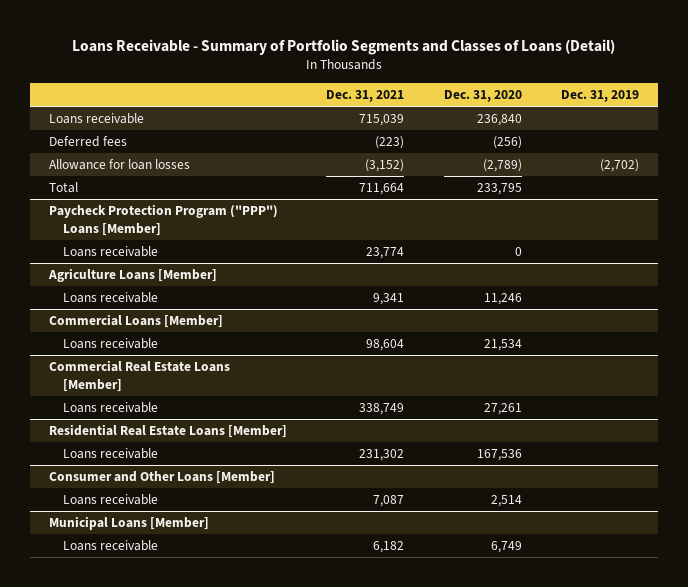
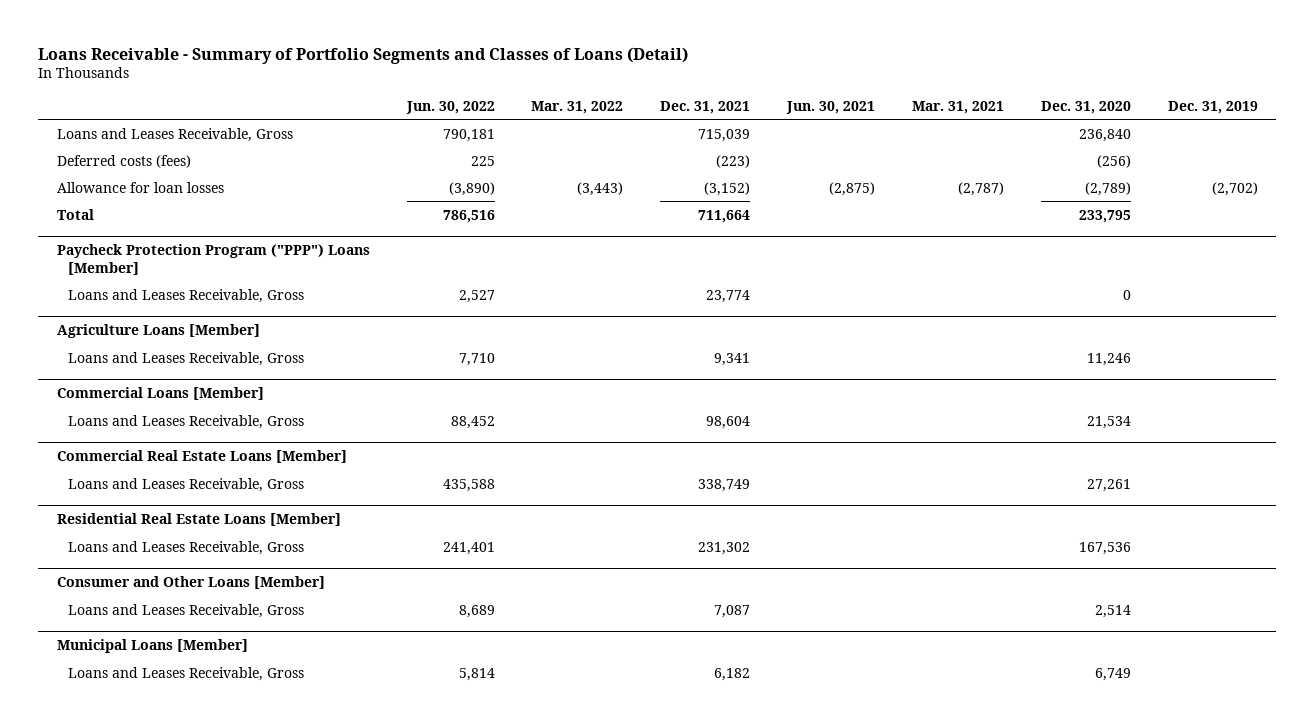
- | Dec. 31, 2021 | Dec. 31, 2020 | Dec. 31, 2019
+ | Jun. 30, 2022 | Mar. 31, 2022 | Dec. 31, 2021 | Jun. 30, 2021 | Mar. 31, 2021 | Dec. 31, 2020 | Dec. 31, 2019
- Loans receivable | 715,039 | 236,840 |
- Deferred fees | (223) | (256) |
+ Loans and Leases Receivable, Gross | 790,181 | | 715,039 | | | 236,840 |
+ Deferred costs (fees) | 225 | | (223) | | | (256) |
@ Paycheck Protection Program ("PPP") Loans [Member]
- Loans receivable | 23,774 | 0 |
+ Loans and Leases Receivable, Gross | 2,527 | | 23,774 | | | 0 |
@ Agriculture Loans [Member]
- Loans receivable | 9,341 | 11,246 |
+ Loans and Leases Receivable, Gross | 7,710 | | 9,341 | | | 11,246 |
@ Commercial Loans [Member]
- Loans receivable | 98,604 | 21,534 |
+ Loans and Leases Receivable, Gross | 88,452 | | 98,604 | | | 21,534 |
@ Commercial Real Estate Loans [Member]
- Loans receivable | 338,749 | 27,261 |
+ Loans and Leases Receivable, Gross | 435,588 | | 338,749 | | | 27,261 |
@ Residential Real Estate Loans [Member]
- Loans receivable | 231,302 | 167,536 |
+ Loans and Leases Receivable, Gross | 241,401 | | 231,302 | | | 167,536 |
@ Consumer and Other Loans [Member]
- Loans receivable | 7,087 | 2,514 |
+ Loans and Leases Receivable, Gross | 8,689 | | 7,087 | | | 2,514 |
@ Municipal Loans [Member]
- Loans receivable | 6,182 | 6,749 |
+ Loans and Leases Receivable, Gross | 5,814 | | 6,182 | | | 6,749 |

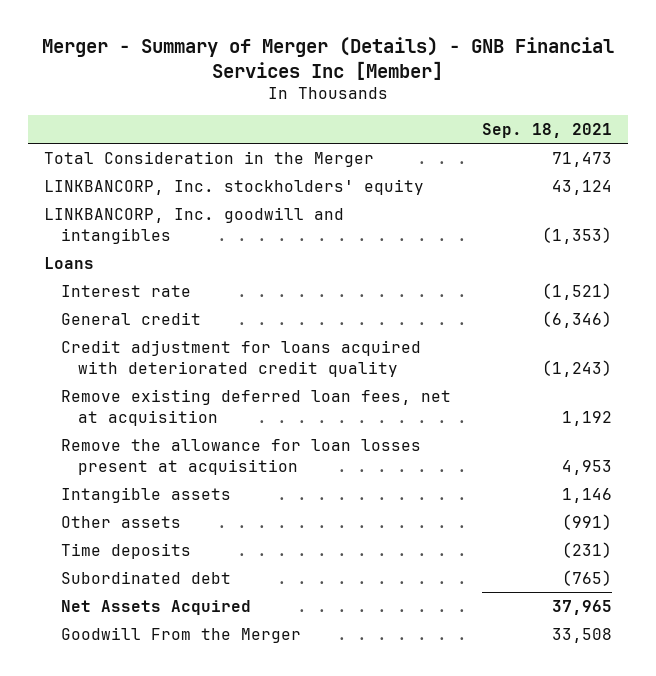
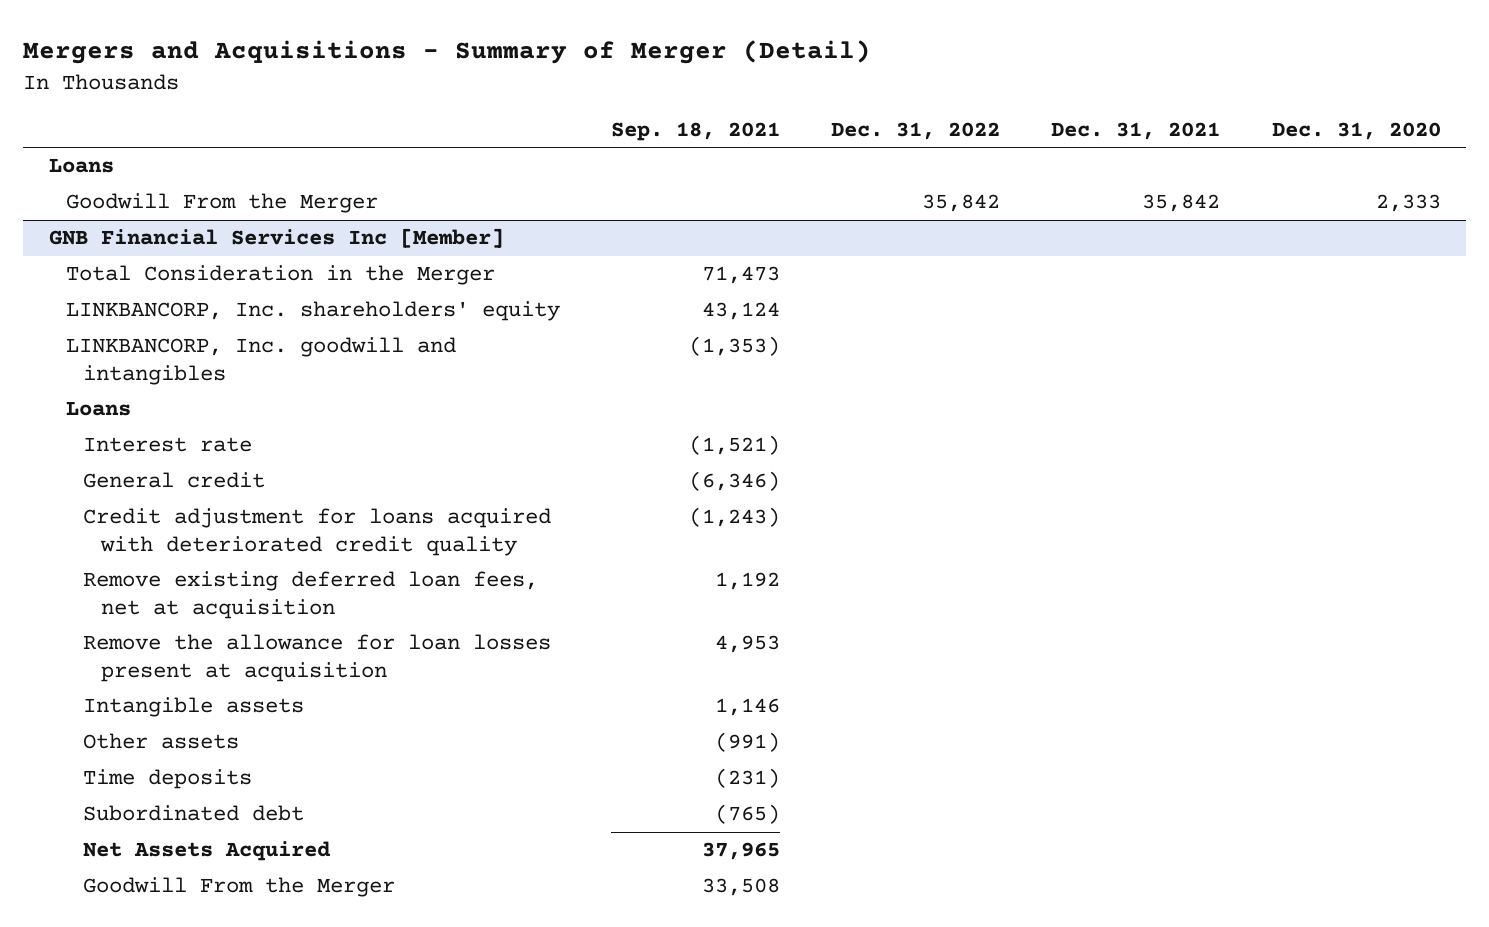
- Merger - Summary of Merger (Details) - GNB Financial Services Inc [Member]
+ Mergers and Acquisitions - Summary of Merger (Detail)
- | Sep. 18, 2021
+ | Sep. 18, 2021 | Dec. 31, 2022 | Dec. 31, 2021 | Dec. 31, 2020
+ Loans
+ Goodwill From the Merger | | 35,842 | 35,842 | 2,333
+ GNB Financial Services Inc [Member]
- LINKBANCORP, Inc. stockholders' equity | 43,124
+ LINKBANCORP, Inc. shareholders' equity | 43,124 | | |

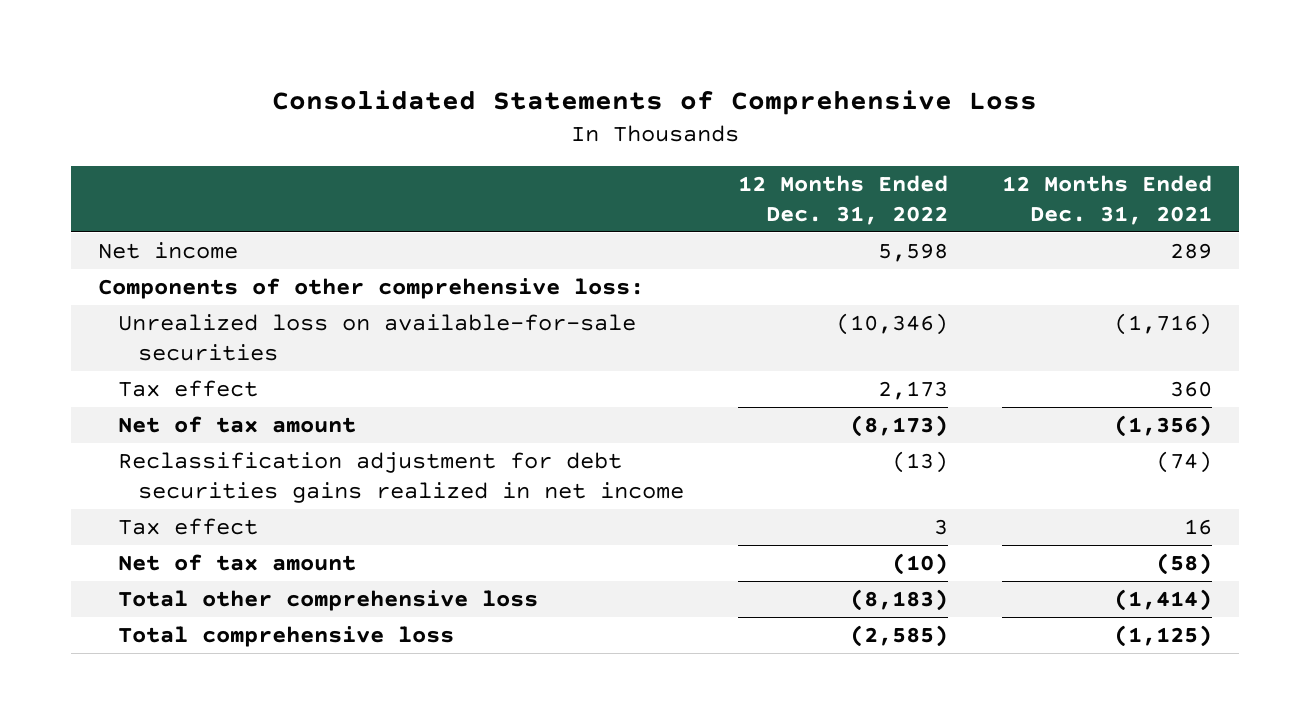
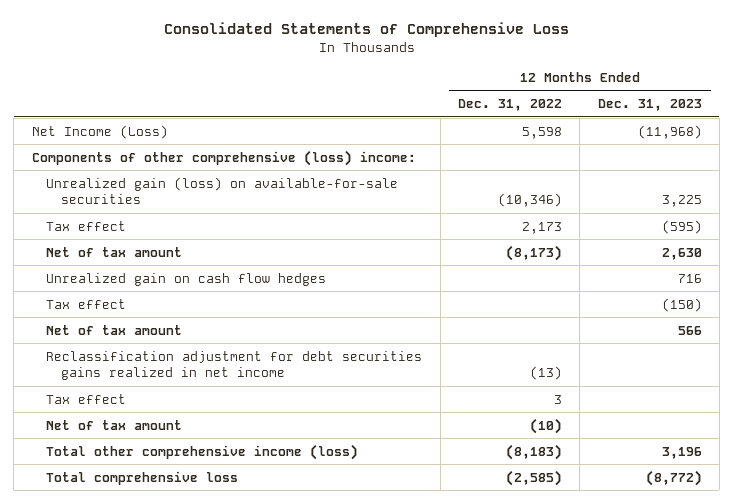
- | 12 Months Ended Dec. 31, 2022 | 12 Months Ended Dec. 31, 2021
+ | 12 Months Ended Dec. 31, 2022 | 12 Months Ended Dec. 31, 2023
- Net income | 5,598 | 289
- Components of other comprehensive loss:
- Unrealized loss on available-for-sale securities | (10,346) | (1,716)
+ Net Income (Loss) | 5,598 | (11,968)
+ Components of other comprehensive (loss) income:
+ Unrealized gain (loss) on available-for-sale securities | (10,346) | 3,225
+ Unrealized gain on cash flow hedges | | 716
+ Tax effect | | (150)
+ Net of tax amount | | 566
- Total other comprehensive loss | (8,183) | (1,414)
+ Total other comprehensive income (loss) | (8,183) | 3,196

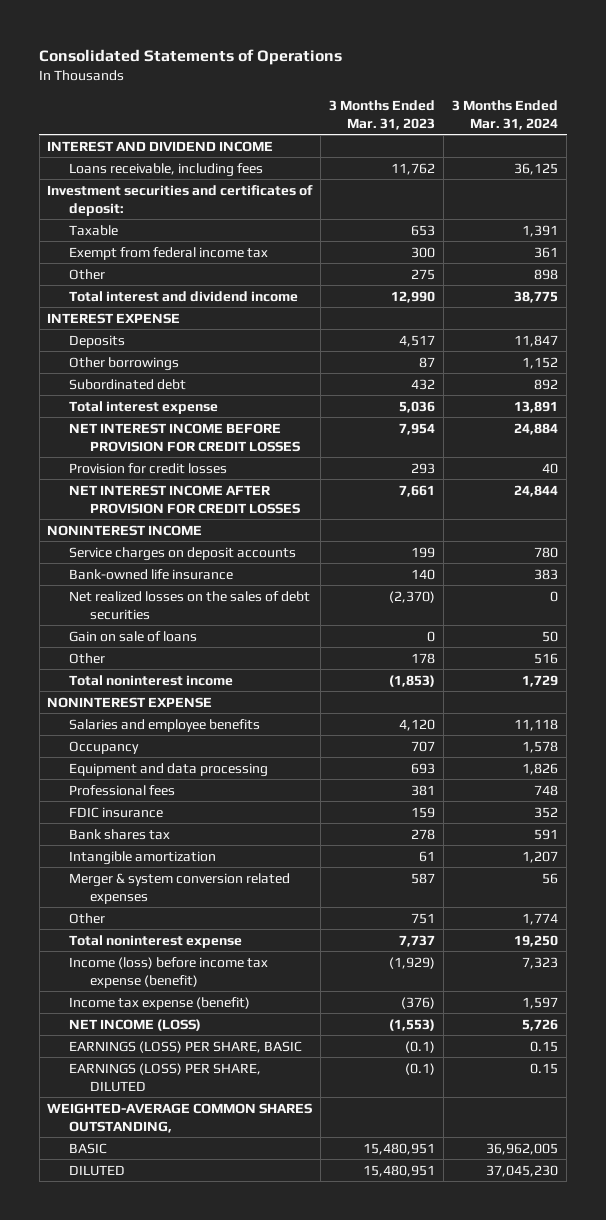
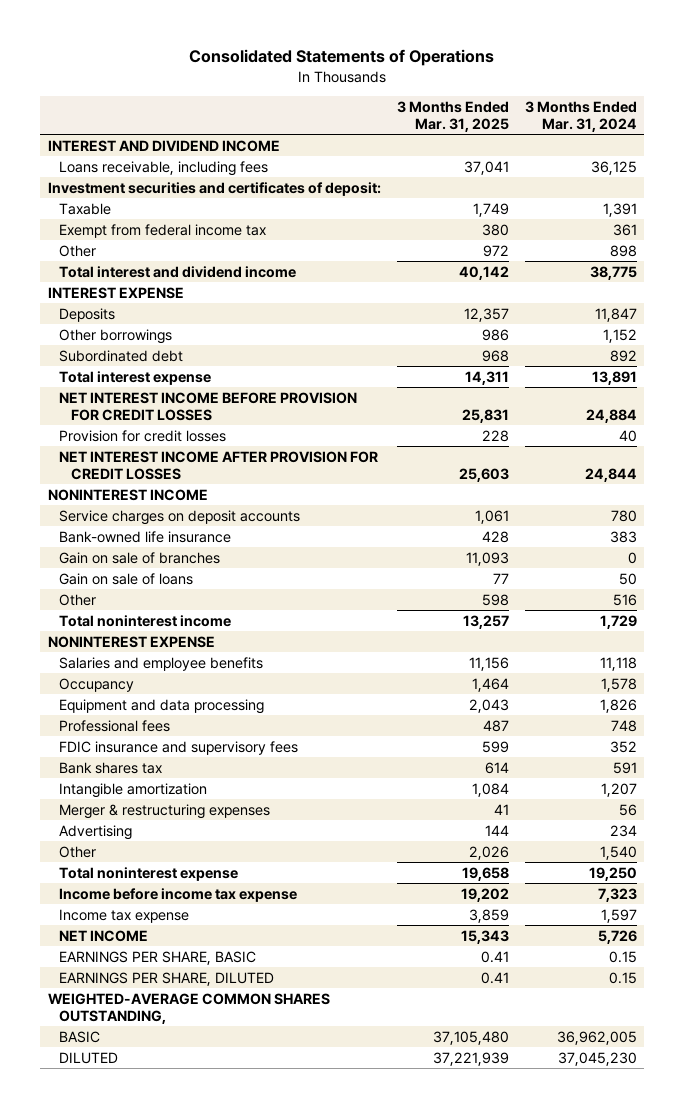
- | 3 Months Ended Mar. 31, 2023 | 3 Months Ended Mar. 31, 2024
+ | 3 Months Ended Mar. 31, 2025 | 3 Months Ended Mar. 31, 2024
- Net realized losses on the sales of debt securities | (2,370) | 0
+ Gain on sale of branches | 11,093 | 0
- FDIC insurance | 159 | 352
+ FDIC insurance and supervisory fees | 599 | 352
- Merger & system conversion related expenses | 587 | 56
- Other | 751 | 1,774
+ Merger & restructuring expenses | 41 | 56
+ Advertising | 144 | 234
+ Other | 2,026 | 1,540
- Income (loss) before income tax expense (benefit) | (1,929) | 7,323
- Income tax expense (benefit) | (376) | 1,597
- NET INCOME (LOSS) | (1,553) | 5,726
- EARNINGS (LOSS) PER SHARE, BASIC | (0.1) | 0.15
- EARNINGS (LOSS) PER SHARE, DILUTED | (0.1) | 0.15
+ Income before income tax expense | 19,202 | 7,323
+ Income tax expense | 3,859 | 1,597
+ NET INCOME | 15,343 | 5,726
+ EARNINGS PER SHARE, BASIC | 0.41 | 0.15
+ EARNINGS PER SHARE, DILUTED | 0.41 | 0.15

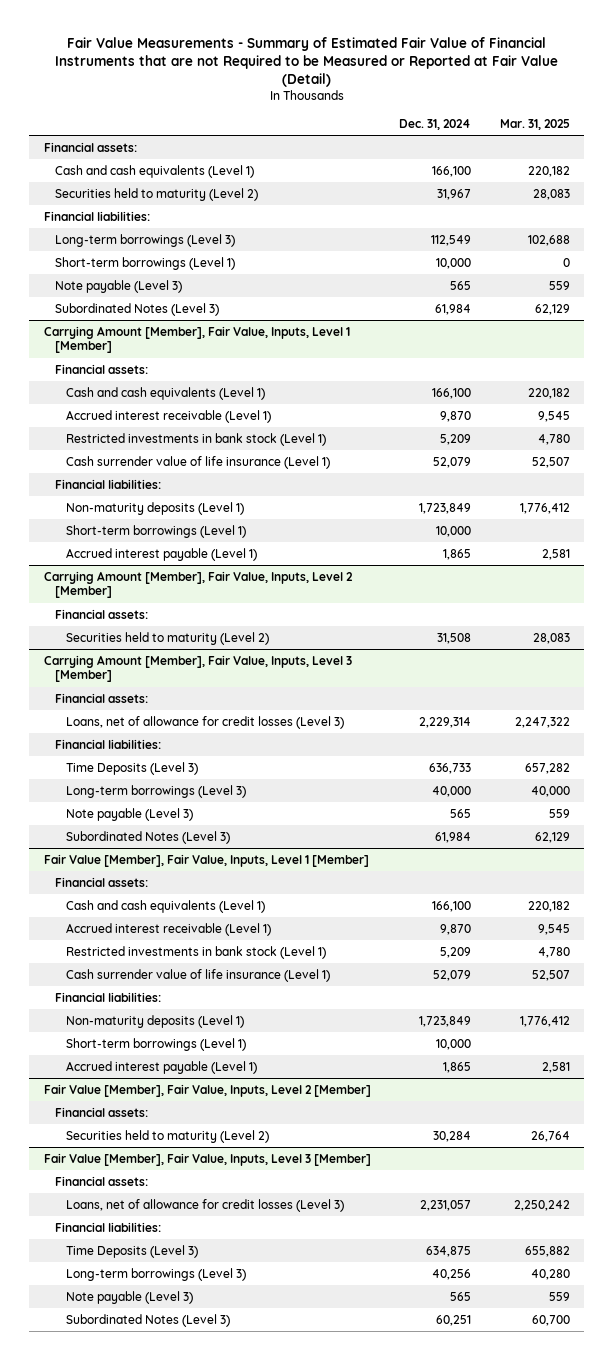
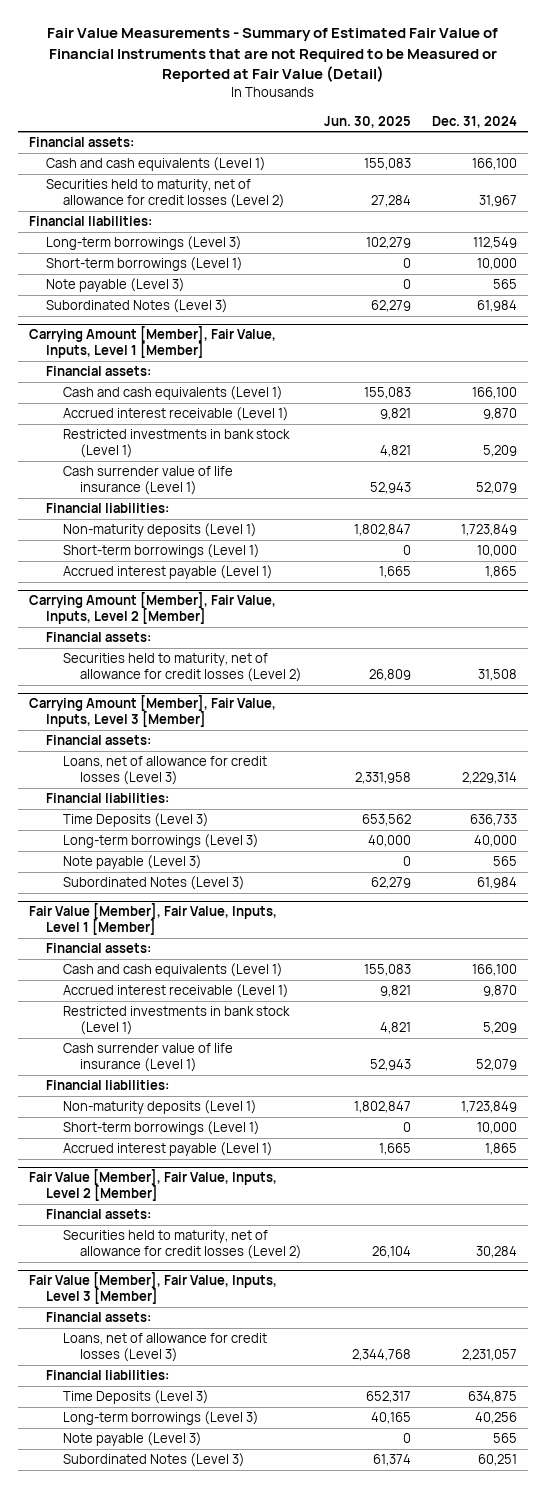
- | Dec. 31, 2024 | Mar. 31, 2025
+ | Jun. 30, 2025 | Dec. 31, 2024
- Securities held to maturity (Level 2) | 31,967 | 28,083
+ Securities held to maturity, net of allowance for credit losses (Level 2) | 27,284 | 31,967
@ Carrying Amount [Member], Fair Value, Inputs, Level 2 [Member]
- Securities held to maturity (Level 2) | 31,508 | 28,083
+ Securities held to maturity, net of allowance for credit losses (Level 2) | 26,809 | 31,508
@ Fair Value [Member], Fair Value, Inputs, Level 2 [Member]
- Securities held to maturity (Level 2) | 30,284 | 26,764
+ Securities held to maturity, net of allowance for credit losses (Level 2) | 26,104 | 30,284

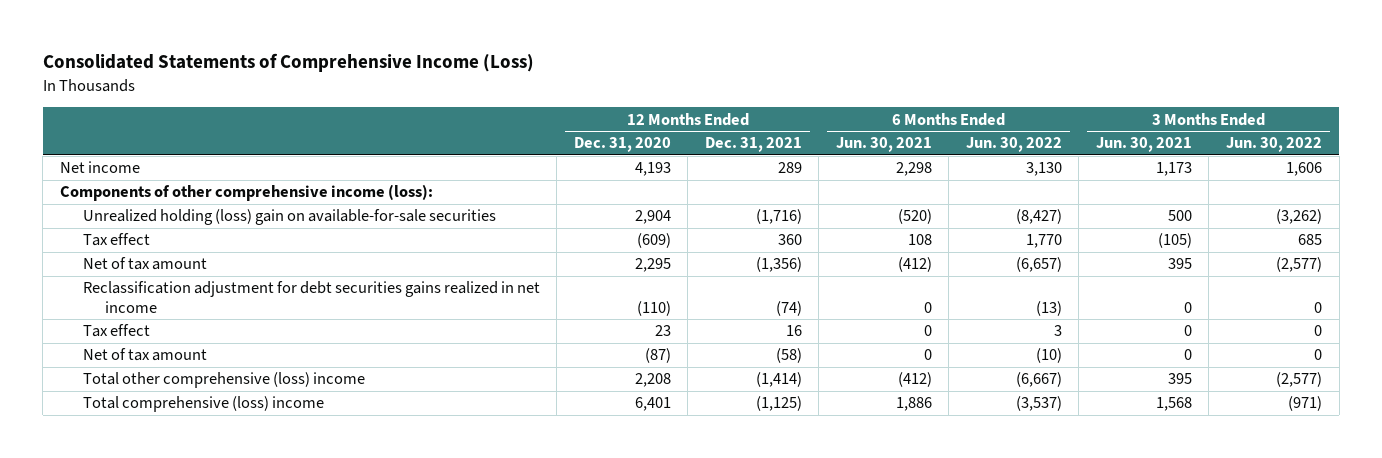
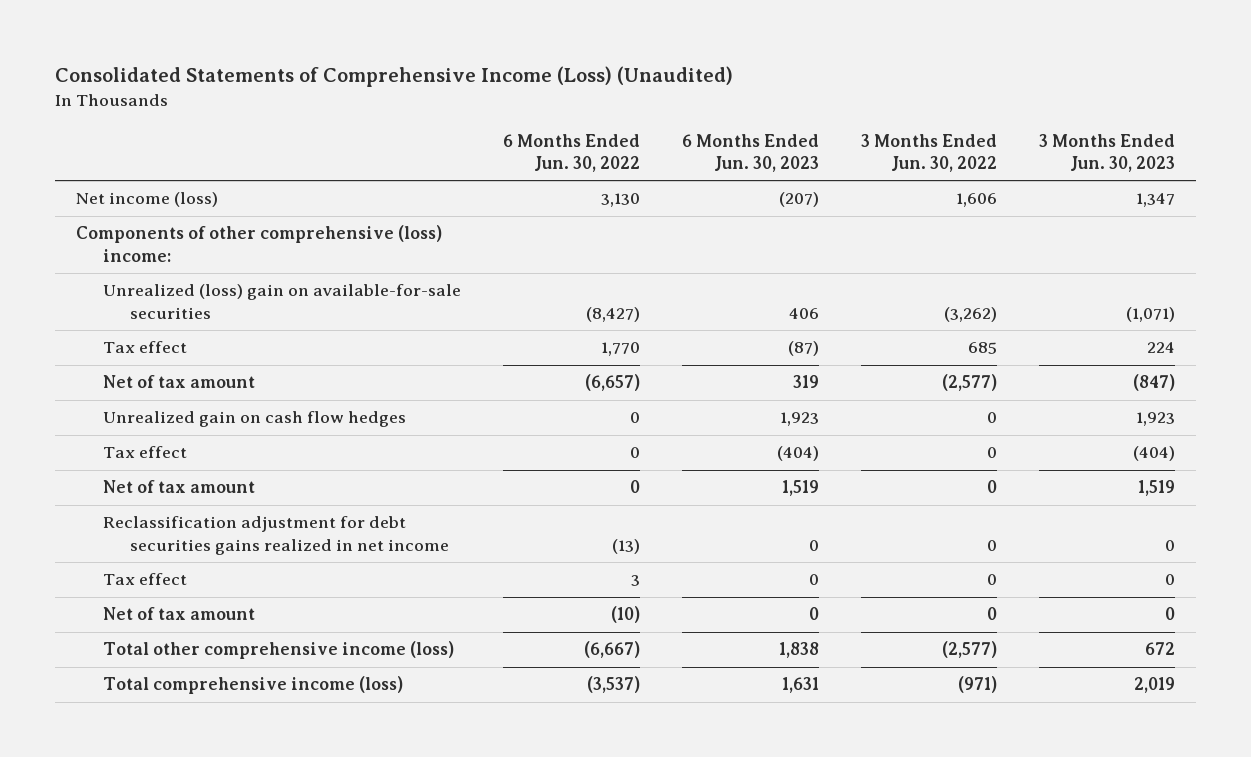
- Consolidated Statements of Comprehensive Income (Loss)
+ Consolidated Statements of Comprehensive Income (Loss) (Unaudited)
- | 12 Months Ended Dec. 31, 2020 | 12 Months Ended Dec. 31, 2021 | 6 Months Ended Jun. 30, 2021 | 6 Months Ended Jun. 30, 2022 | 3 Months Ended Jun. 30, 2021 | 3 Months Ended Jun. 30, 2022
+ | 6 Months Ended Jun. 30, 2022 | 6 Months Ended Jun. 30, 2023 | 3 Months Ended Jun. 30, 2022 | 3 Months Ended Jun. 30, 2023
- Net income | 4,193 | 289 | 2,298 | 3,130 | 1,173 | 1,606
- Components of other comprehensive income (loss):
- Unrealized holding (loss) gain on available-for-sale securities | 2,904 | (1,716) | (520) | (8,427) | 500 | (3,262)
+ Net income (loss) | 3,130 | (207) | 1,606 | 1,347
+ Components of other comprehensive (loss) income:
+ Unrealized (loss) gain on available-for-sale securities | (8,427) | 406 | (3,262) | (1,071)
+ Unrealized gain on cash flow hedges | 0 | 1,923 | 0 | 1,923
+ Tax effect | 0 | (404) | 0 | (404)
+ Net of tax amount | 0 | 1,519 | 0 | 1,519
- Total other comprehensive (loss) income | 2,208 | (1,414) | (412) | (6,667) | 395 | (2,577)
- Total comprehensive (loss) income | 6,401 | (1,125) | 1,886 | (3,537) | 1,568 | (971)
+ Total other comprehensive income (loss) | (6,667) | 1,838 | (2,577) | 672
+ Total comprehensive income (loss) | (3,537) | 1,631 | (971) | 2,019

